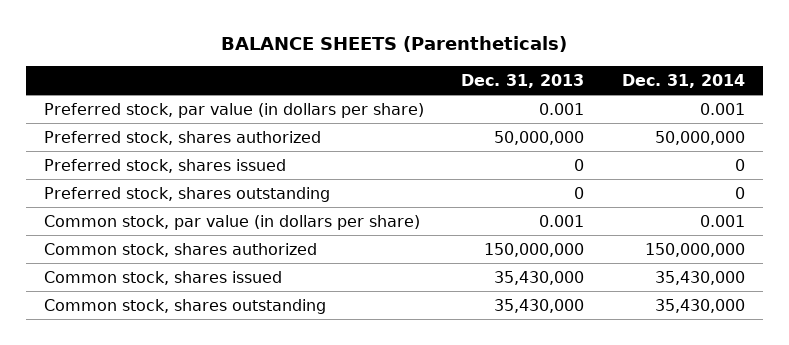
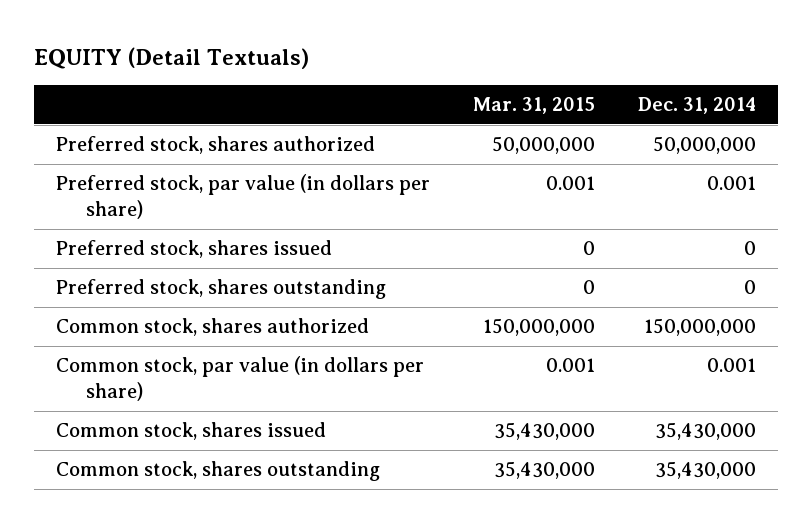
- BALANCE SHEETS (Parentheticals)
+ EQUITY (Detail Textuals)
- | Dec. 31, 2013 | Dec. 31, 2014
+ | Mar. 31, 2015 | Dec. 31, 2014
moved down: Preferred stock, par value (in dollars per share) | 0.001 | 0.001
moved down: Common stock, par value (in dollars per share) | 0.001 | 0.001

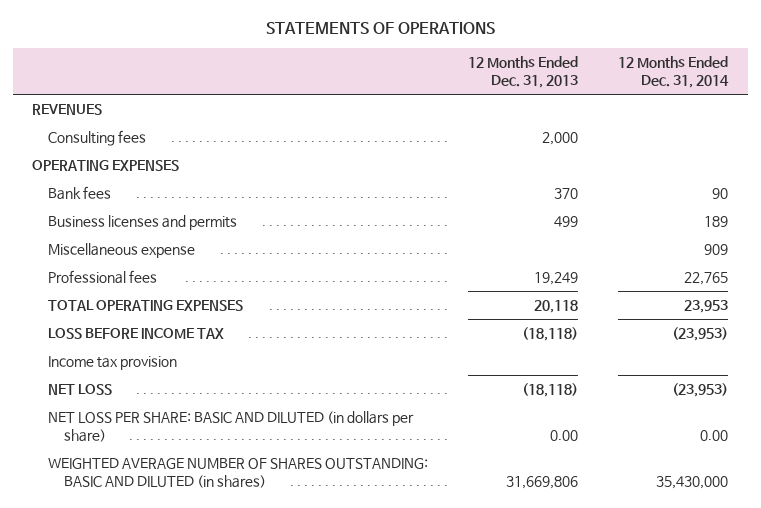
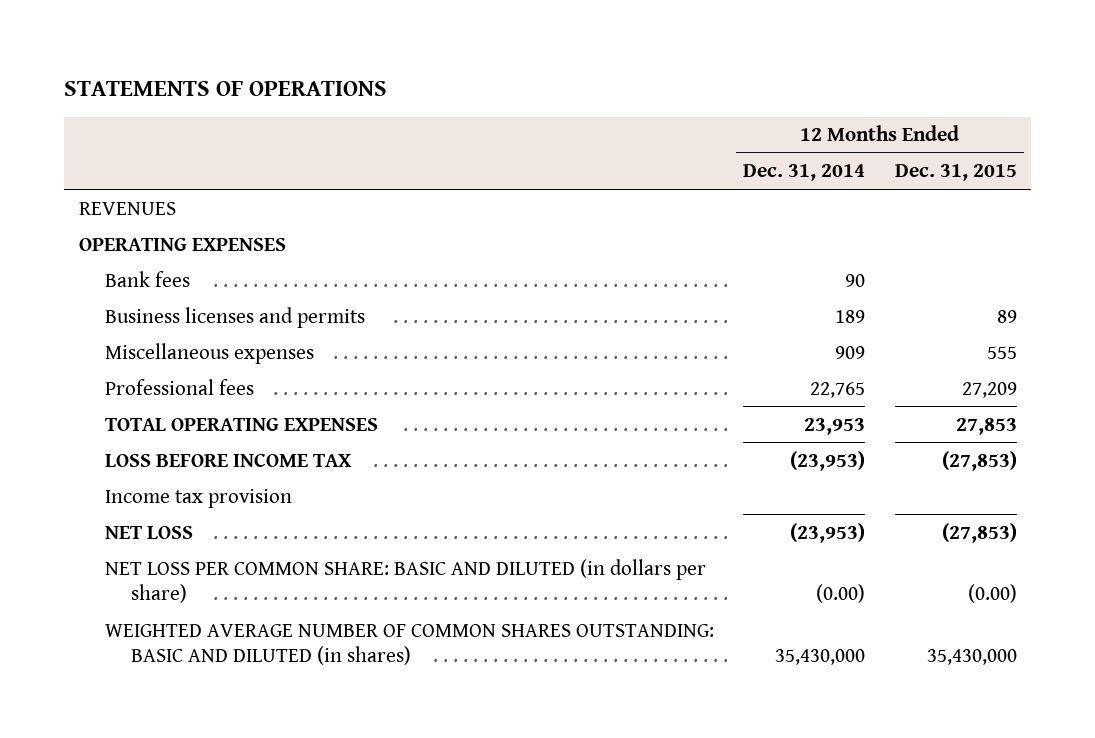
- | 12 Months Ended Dec. 31, 2013 | 12 Months Ended Dec. 31, 2014
+ | 12 Months Ended Dec. 31, 2014 | 12 Months Ended Dec. 31, 2015
- Consulting fees | 2,000 |
- Miscellaneous expense | | 909
+ Miscellaneous expenses | 909 | 555
- NET LOSS PER SHARE: BASIC AND DILUTED (in dollars per share) | 0.00 | 0.00
- WEIGHTED AVERAGE NUMBER OF SHARES OUTSTANDING: BASIC AND DILUTED (in shares) | 31,669,806 | 35,430,000
+ NET LOSS PER COMMON SHARE: BASIC AND DILUTED (in dollars per share) | (0.00) | (0.00)
+ WEIGHTED AVERAGE NUMBER OF COMMON SHARES OUTSTANDING: BASIC AND DILUTED (in shares) | 35,430,000 | 35,430,000

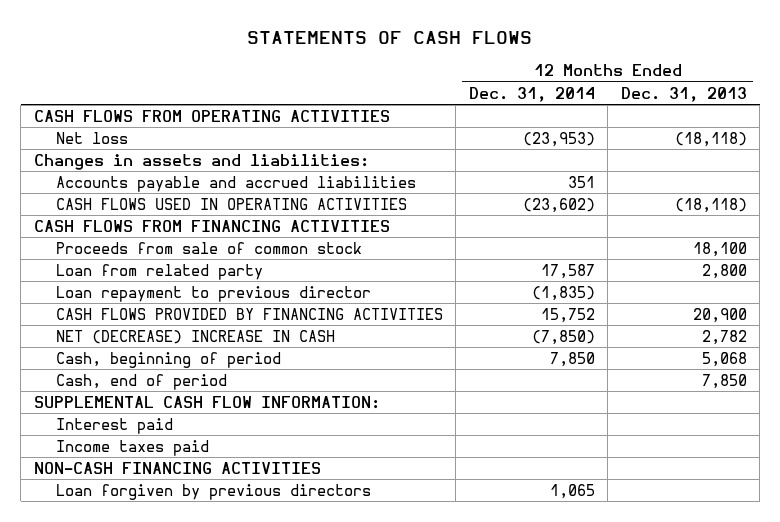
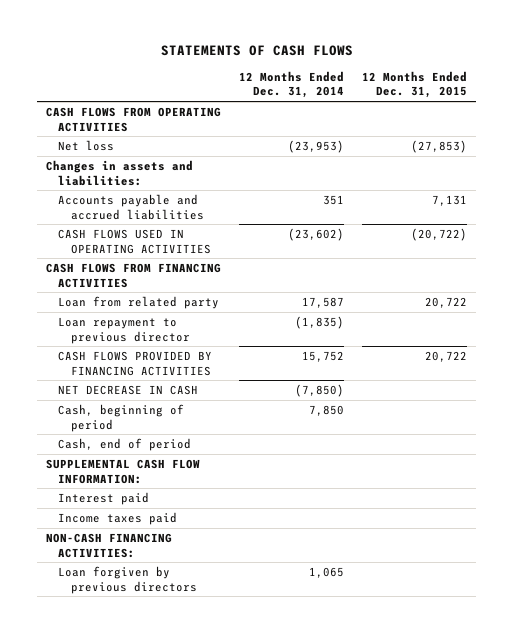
- | 12 Months Ended Dec. 31, 2014 | 12 Months Ended Dec. 31, 2013
+ | 12 Months Ended Dec. 31, 2014 | 12 Months Ended Dec. 31, 2015
- Proceeds from sale of common stock | | 18,100
- NET (DECREASE) INCREASE IN CASH | (7,850) | 2,782
+ NET DECREASE IN CASH | (7,850) |
- NON-CASH FINANCING ACTIVITIES
+ NON-CASH FINANCING ACTIVITIES:

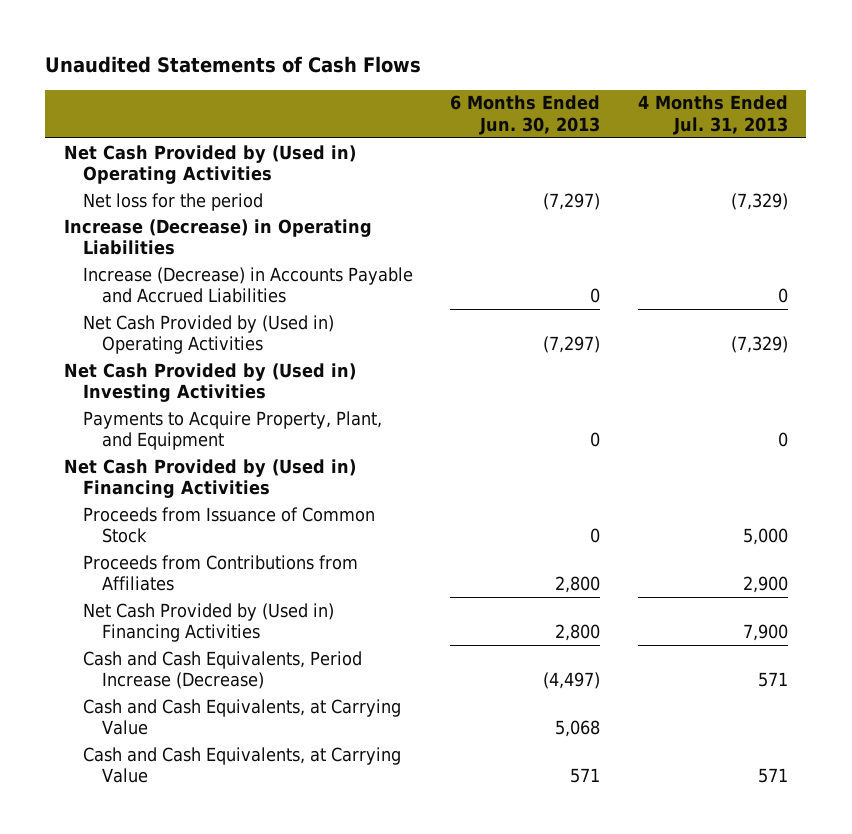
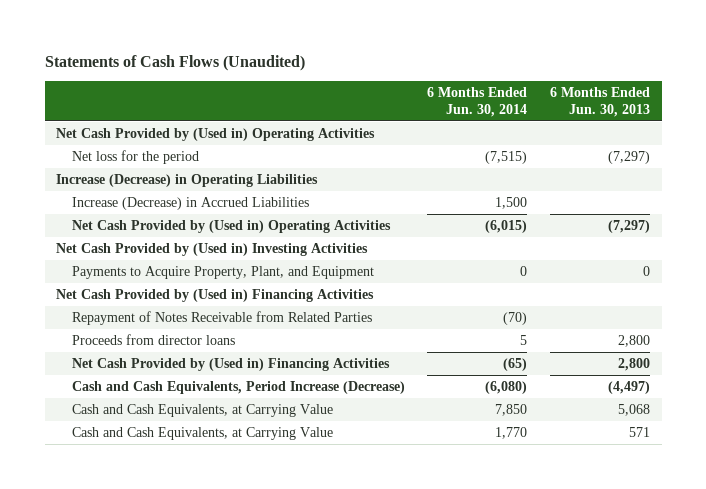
- Unaudited Statements of Cash Flows
+ Statements of Cash Flows (Unaudited)
- | 6 Months Ended Jun. 30, 2013 | 4 Months Ended Jul. 31, 2013
+ | 6 Months Ended Jun. 30, 2014 | 6 Months Ended Jun. 30, 2013
- Increase (Decrease) in Accounts Payable and Accrued Liabilities | 0 | 0
+ Increase (Decrease) in Accrued Liabilities | 1,500 |
- Proceeds from Issuance of Common Stock | 0 | 5,000
- Proceeds from Contributions from Affiliates | 2,800 | 2,900
+ Repayment of Notes Receivable from Related Parties | (70) |
+ Proceeds from director loans | 5 | 2,800

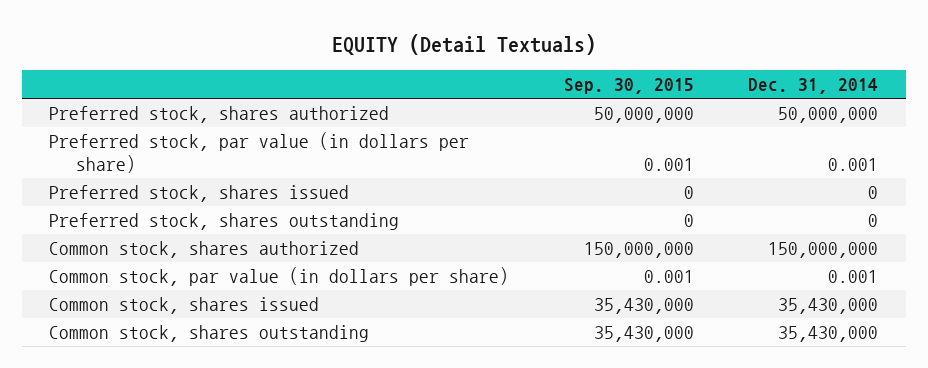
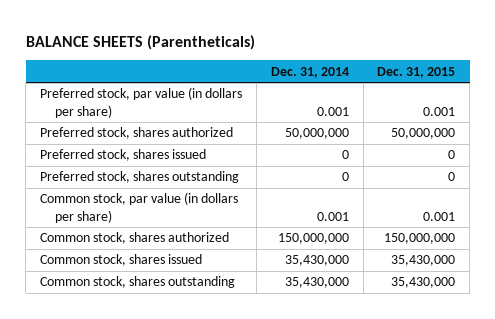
- EQUITY (Detail Textuals)
+ BALANCE SHEETS (Parentheticals)
- | Sep. 30, 2015 | Dec. 31, 2014
+ | Dec. 31, 2014 | Dec. 31, 2015
moved down: Preferred stock, shares authorized | 50,000,000 | 50,000,000
moved down: Common stock, shares authorized | 150,000,000 | 150,000,000

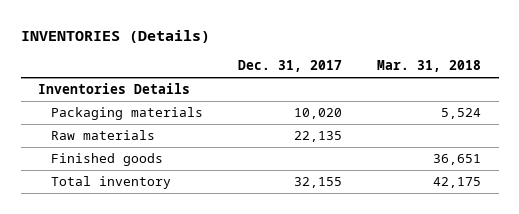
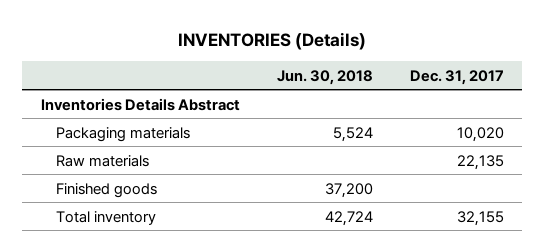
- | Dec. 31, 2017 | Mar. 31, 2018
+ | Jun. 30, 2018 | Dec. 31, 2017
- Inventories Details
+ Inventories Details Abstract

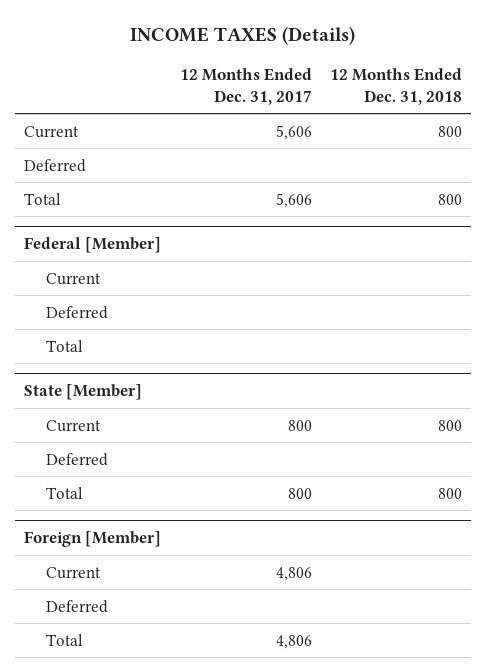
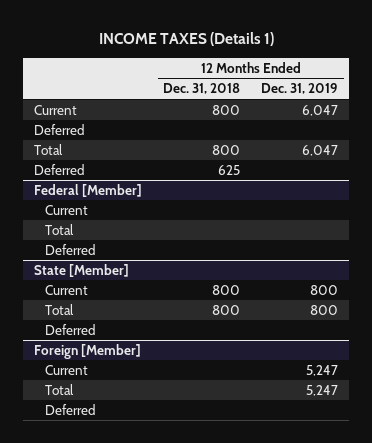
- INCOME TAXES (Details)
+ INCOME TAXES (Details 1)
- | 12 Months Ended Dec. 31, 2017 | 12 Months Ended Dec. 31, 2018
+ | 12 Months Ended Dec. 31, 2018 | 12 Months Ended Dec. 31, 2019
+ Deferred | 625 |
@ Federal [Member]
moved down: Deferred
@ State [Member]
moved down: Deferred
@ Foreign [Member]
moved down: Deferred

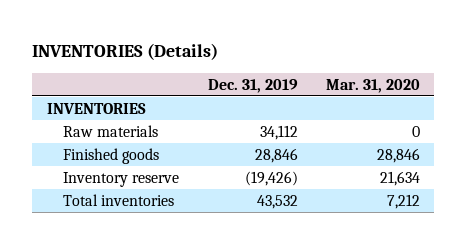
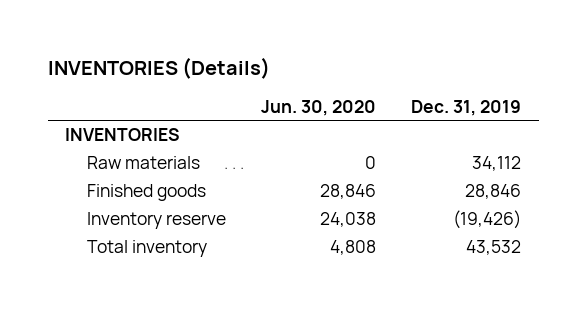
- | Dec. 31, 2019 | Mar. 31, 2020
+ | Jun. 30, 2020 | Dec. 31, 2019
- Total inventories | 43,532 | 7,212
+ Total inventory | 4,808 | 43,532

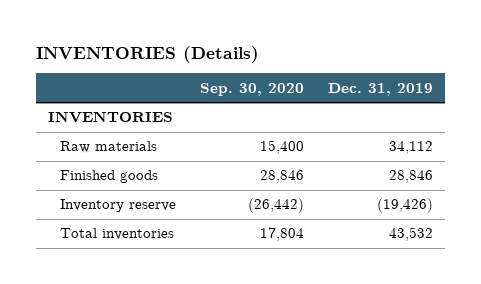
- | Jun. 30, 2020 | Dec. 31, 2019
+ | Sep. 30, 2020 | Dec. 31, 2019
- Total inventory | 4,808 | 43,532
+ Total inventories | 17,804 | 43,532

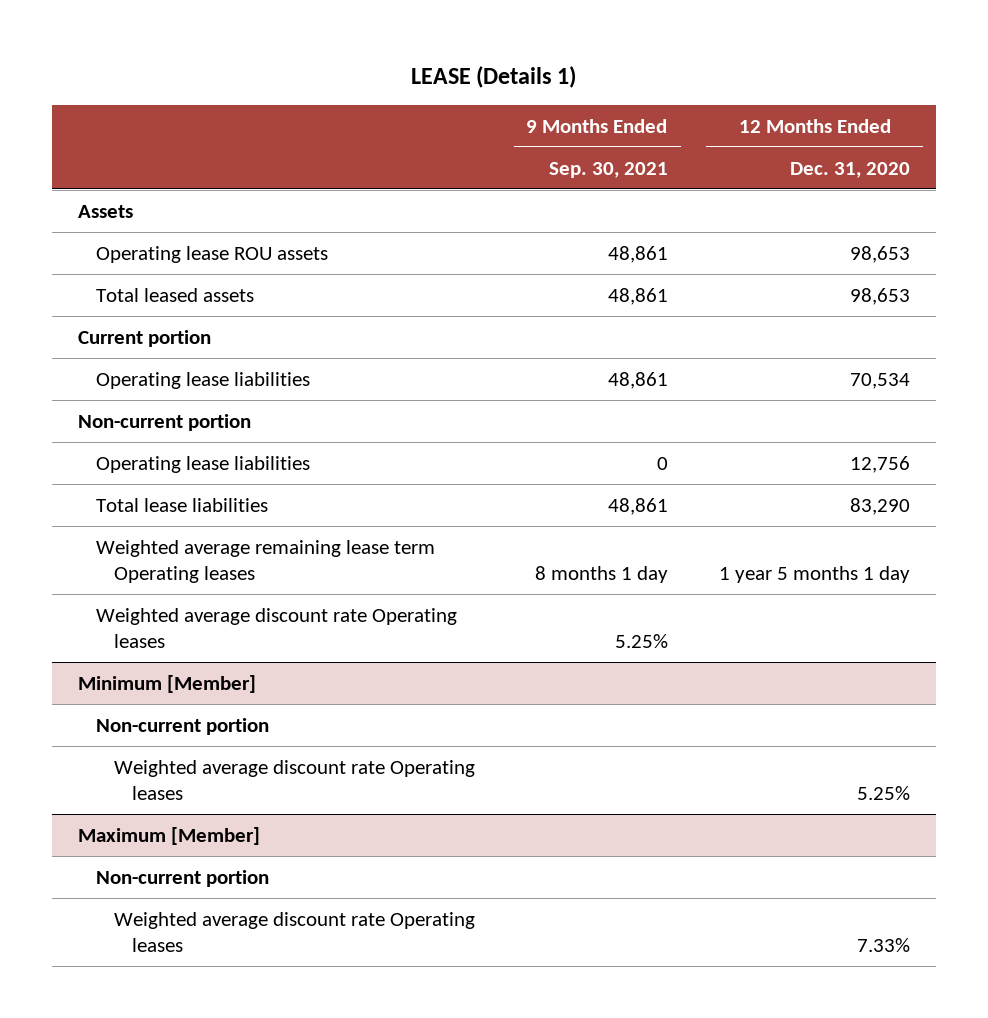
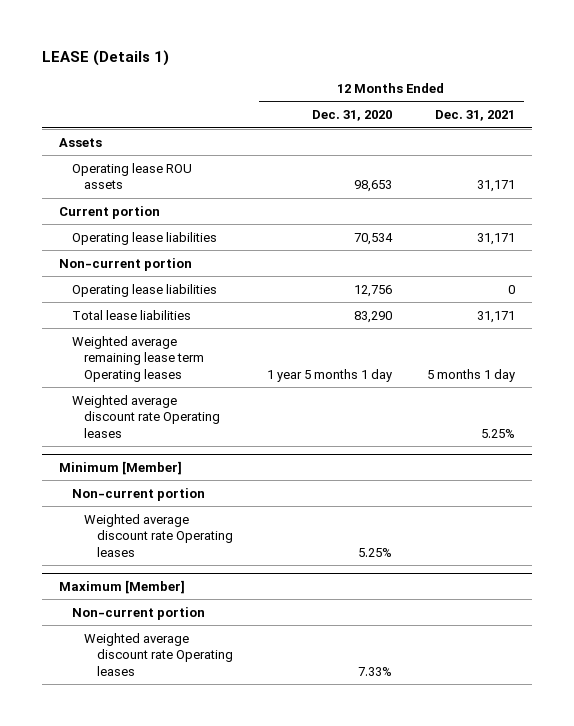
- | 9 Months Ended Sep. 30, 2021 | 12 Months Ended Dec. 31, 2020
+ | 12 Months Ended Dec. 31, 2020 | 12 Months Ended Dec. 31, 2021
- Total leased assets | 48,861 | 98,653

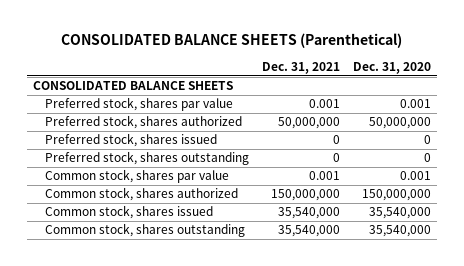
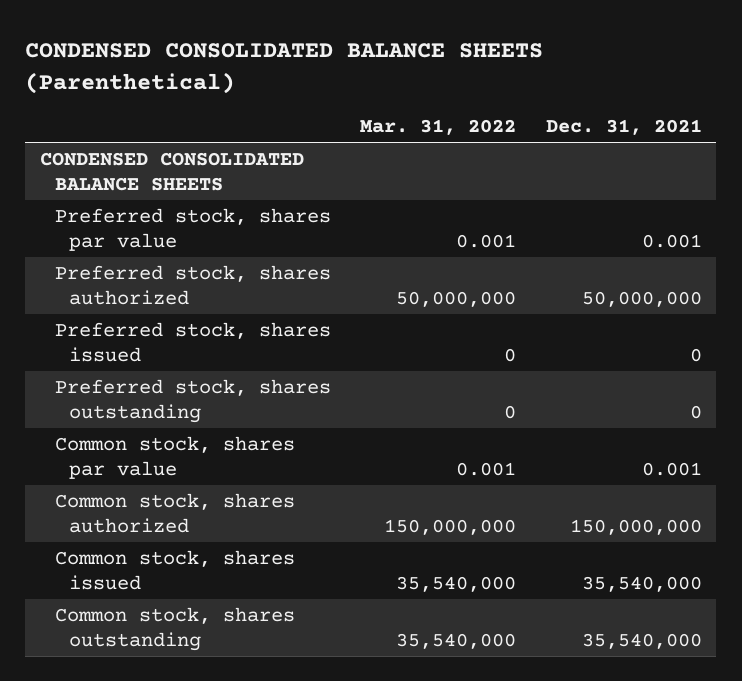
- CONSOLIDATED BALANCE SHEETS (Parenthetical)
+ CONDENSED CONSOLIDATED BALANCE SHEETS (Parenthetical)
- | Dec. 31, 2021 | Dec. 31, 2020
+ | Mar. 31, 2022 | Dec. 31, 2021
- CONSOLIDATED BALANCE SHEETS
+ CONDENSED CONSOLIDATED BALANCE SHEETS

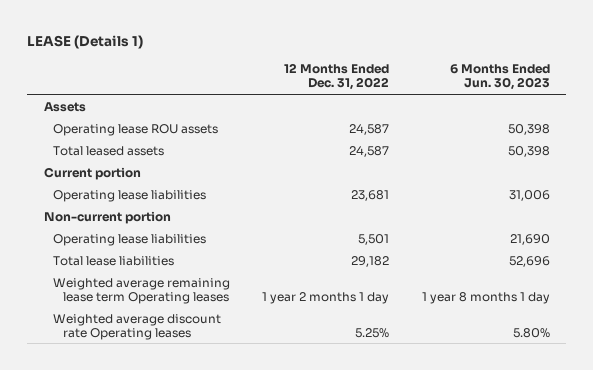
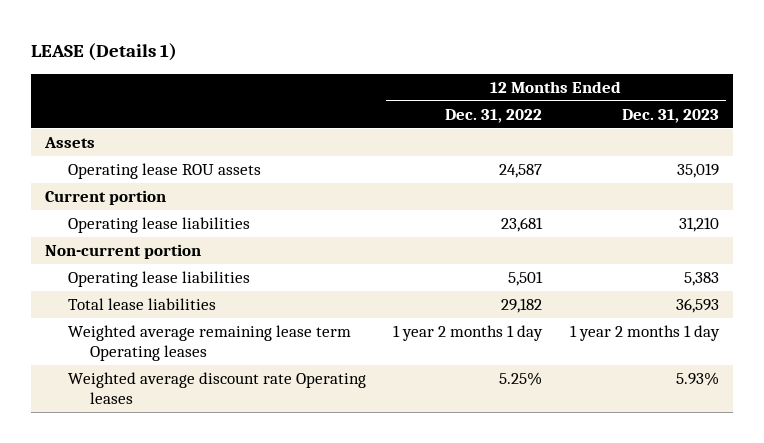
- | 12 Months Ended Dec. 31, 2022 | 6 Months Ended Jun. 30, 2023
+ | 12 Months Ended Dec. 31, 2022 | 12 Months Ended Dec. 31, 2023
- Total leased assets | 24,587 | 50,398

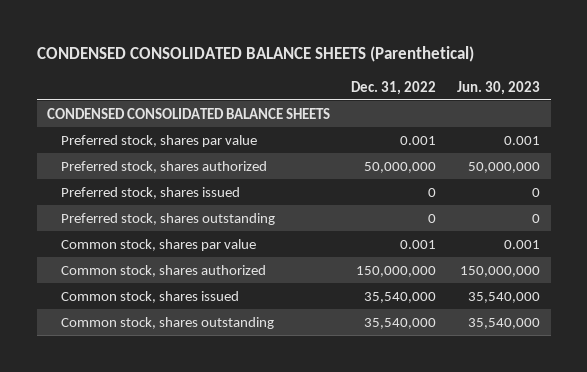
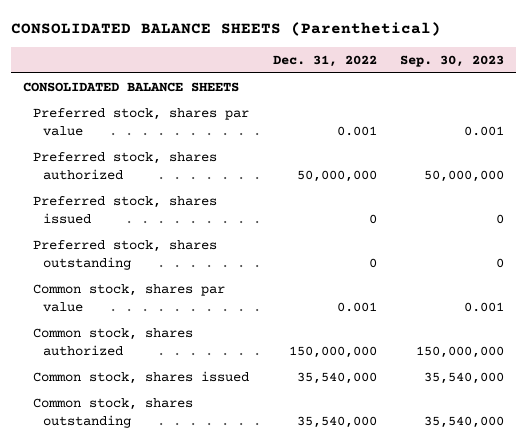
- CONDENSED CONSOLIDATED BALANCE SHEETS (Parenthetical)
+ CONSOLIDATED BALANCE SHEETS (Parenthetical)
- | Dec. 31, 2022 | Jun. 30, 2023
+ | Dec. 31, 2022 | Sep. 30, 2023
- CONDENSED CONSOLIDATED BALANCE SHEETS
+ CONSOLIDATED BALANCE SHEETS

